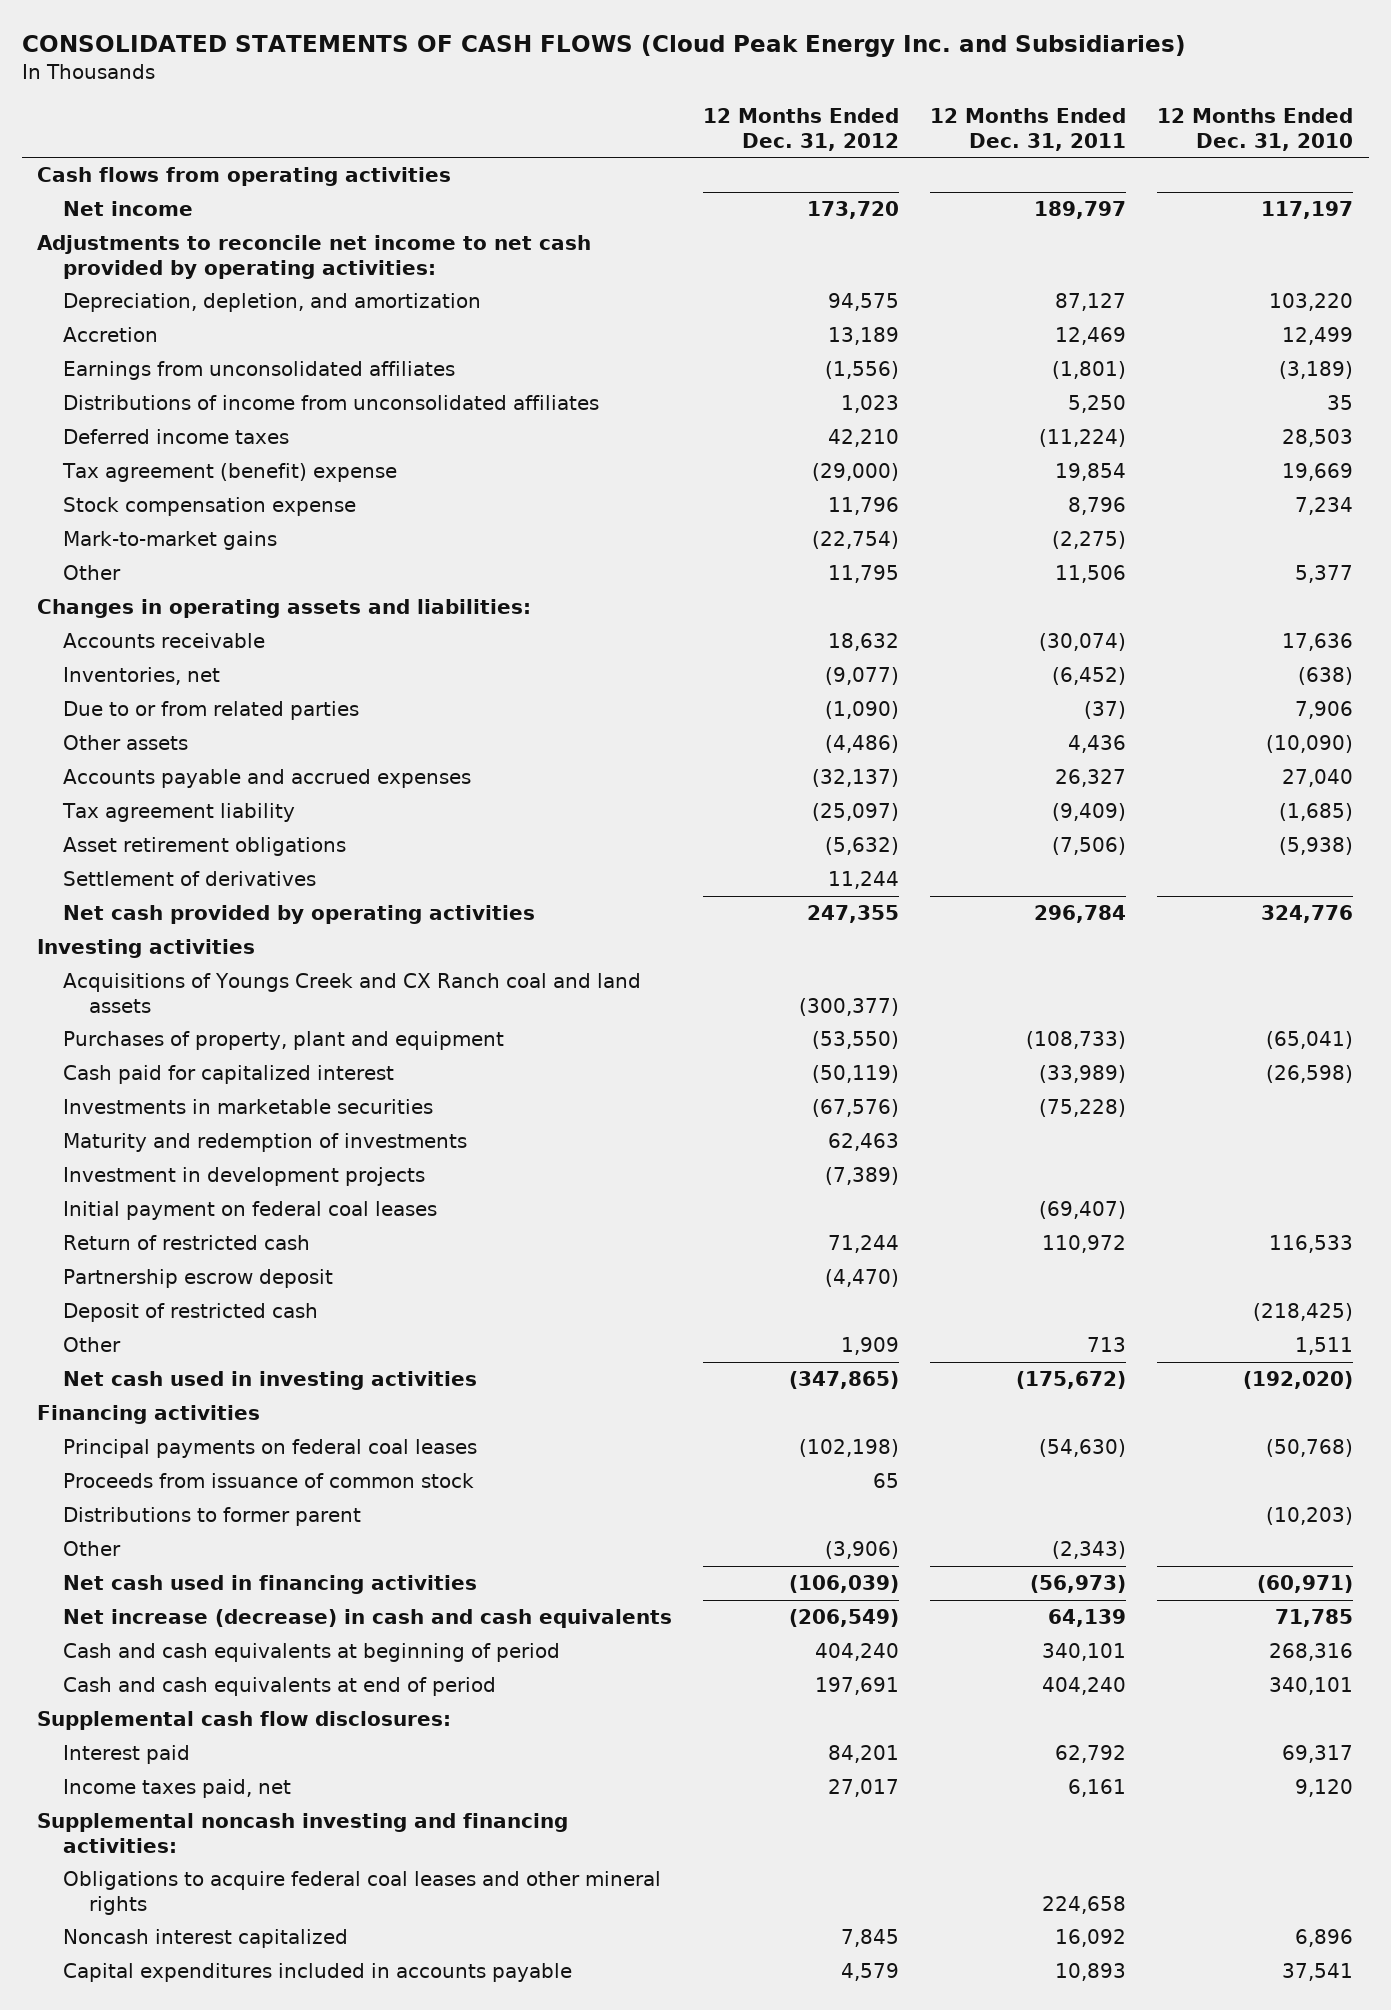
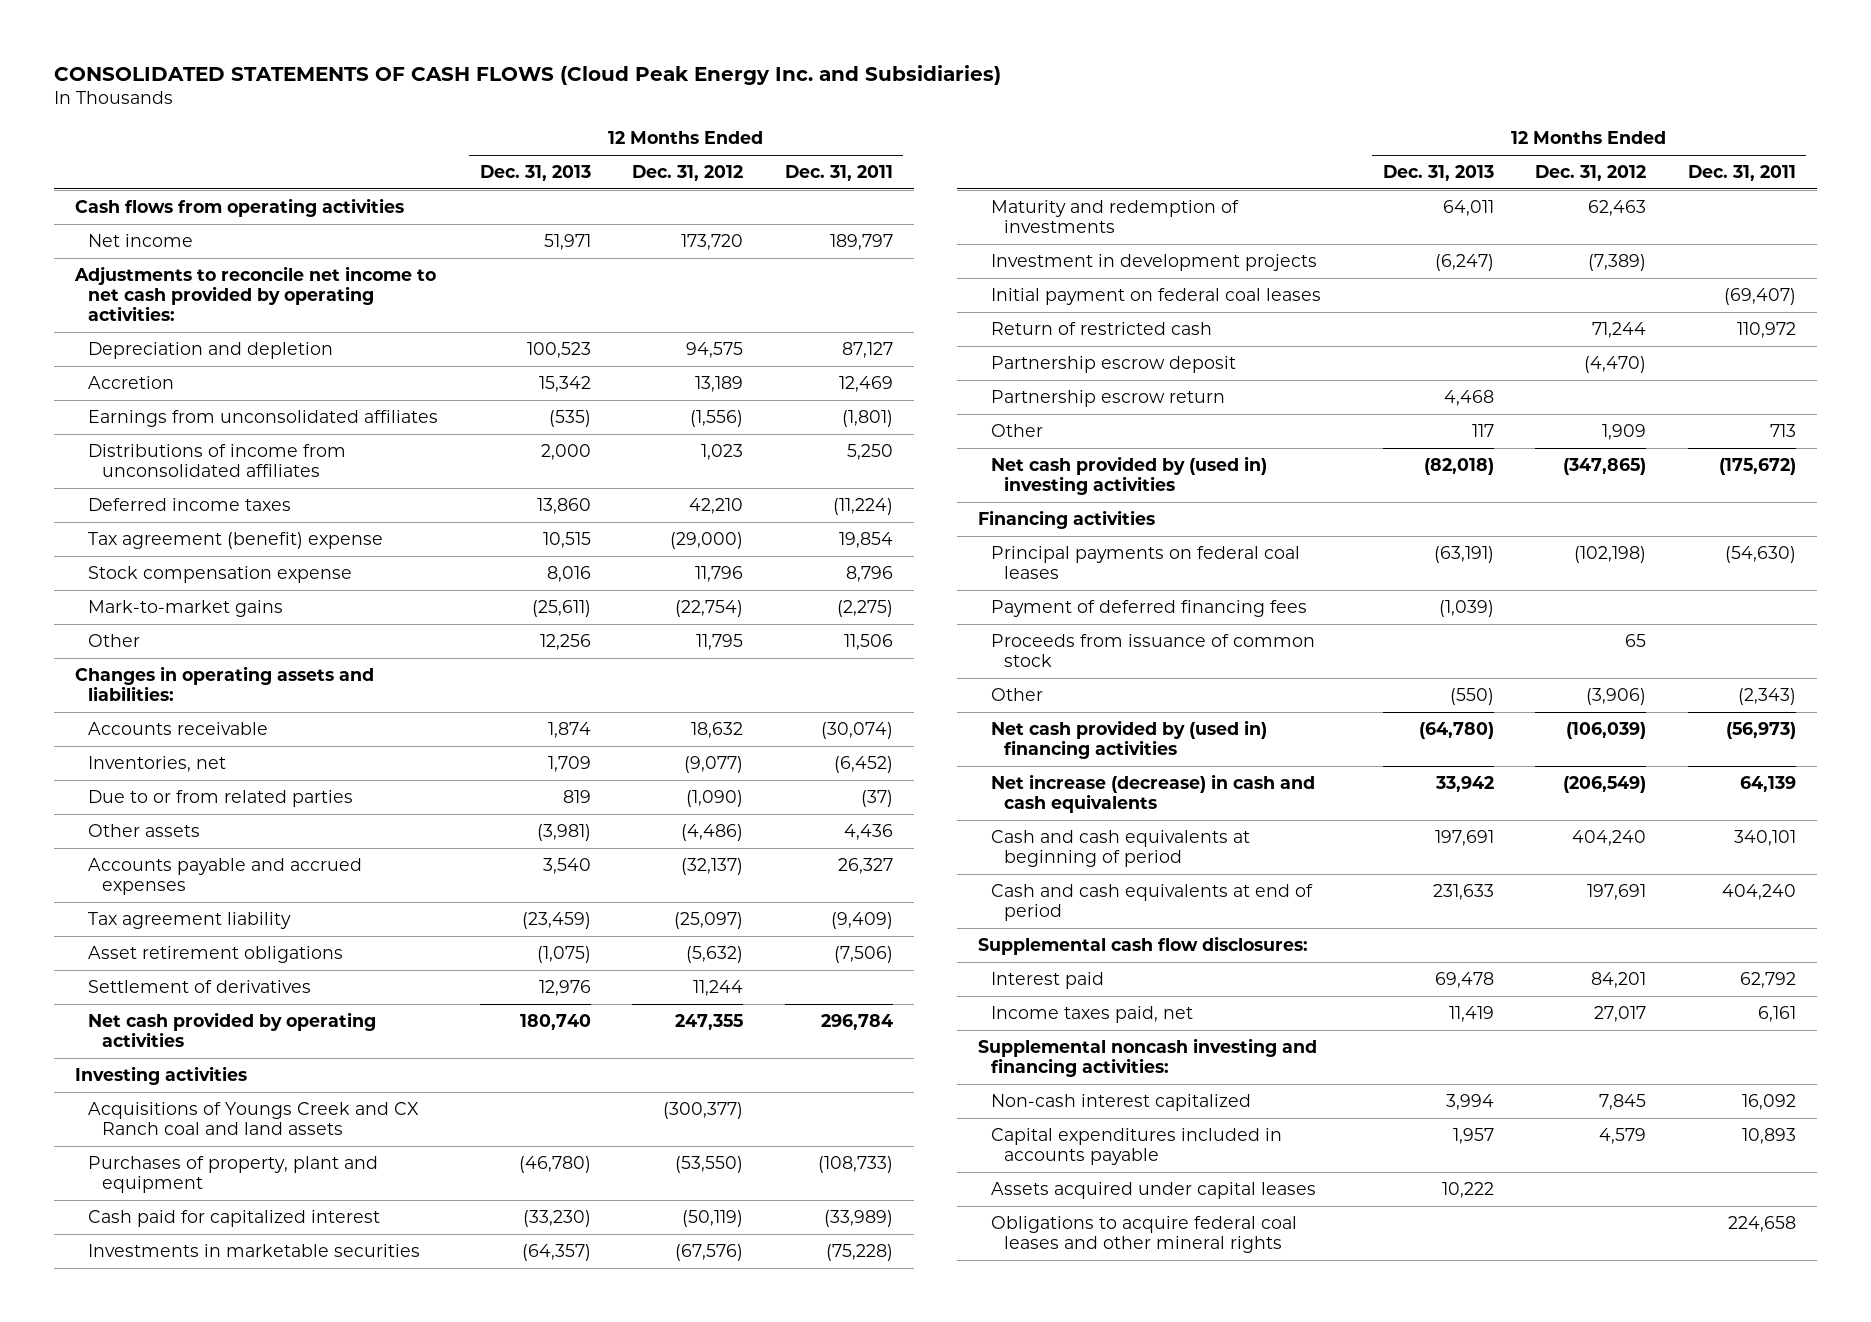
- | 12 Months Ended Dec. 31, 2012 | 12 Months Ended Dec. 31, 2011 | 12 Months Ended Dec. 31, 2010
+ | 12 Months Ended Dec. 31, 2013 | 12 Months Ended Dec. 31, 2012 | 12 Months Ended Dec. 31, 2011
- Depreciation, depletion, and amortization | 94,575 | 87,127 | 103,220
+ Depreciation and depletion | 100,523 | 94,575 | 87,127
- Deposit of restricted cash | | | (218,425)
+ Partnership escrow return | 4,468 | |
- Net cash used in investing activities | (347,865) | (175,672) | (192,020)
+ Net cash provided by (used in) investing activities | (82,018) | (347,865) | (175,672)
+ Payment of deferred financing fees | (1,039) | |
- Distributions to former parent | | | (10,203)
- Net cash used in financing activities | (106,039) | (56,973) | (60,971)
+ Net cash provided by (used in) financing activities | (64,780) | (106,039) | (56,973)
- Noncash interest capitalized | 7,845 | 16,092 | 6,896
+ Non-cash interest capitalized | 3,994 | 7,845 | 16,092
+ Assets acquired under capital leases | 10,222 | |
moved down: Obligations to acquire federal coal leases and other mineral rights | | | 224,658

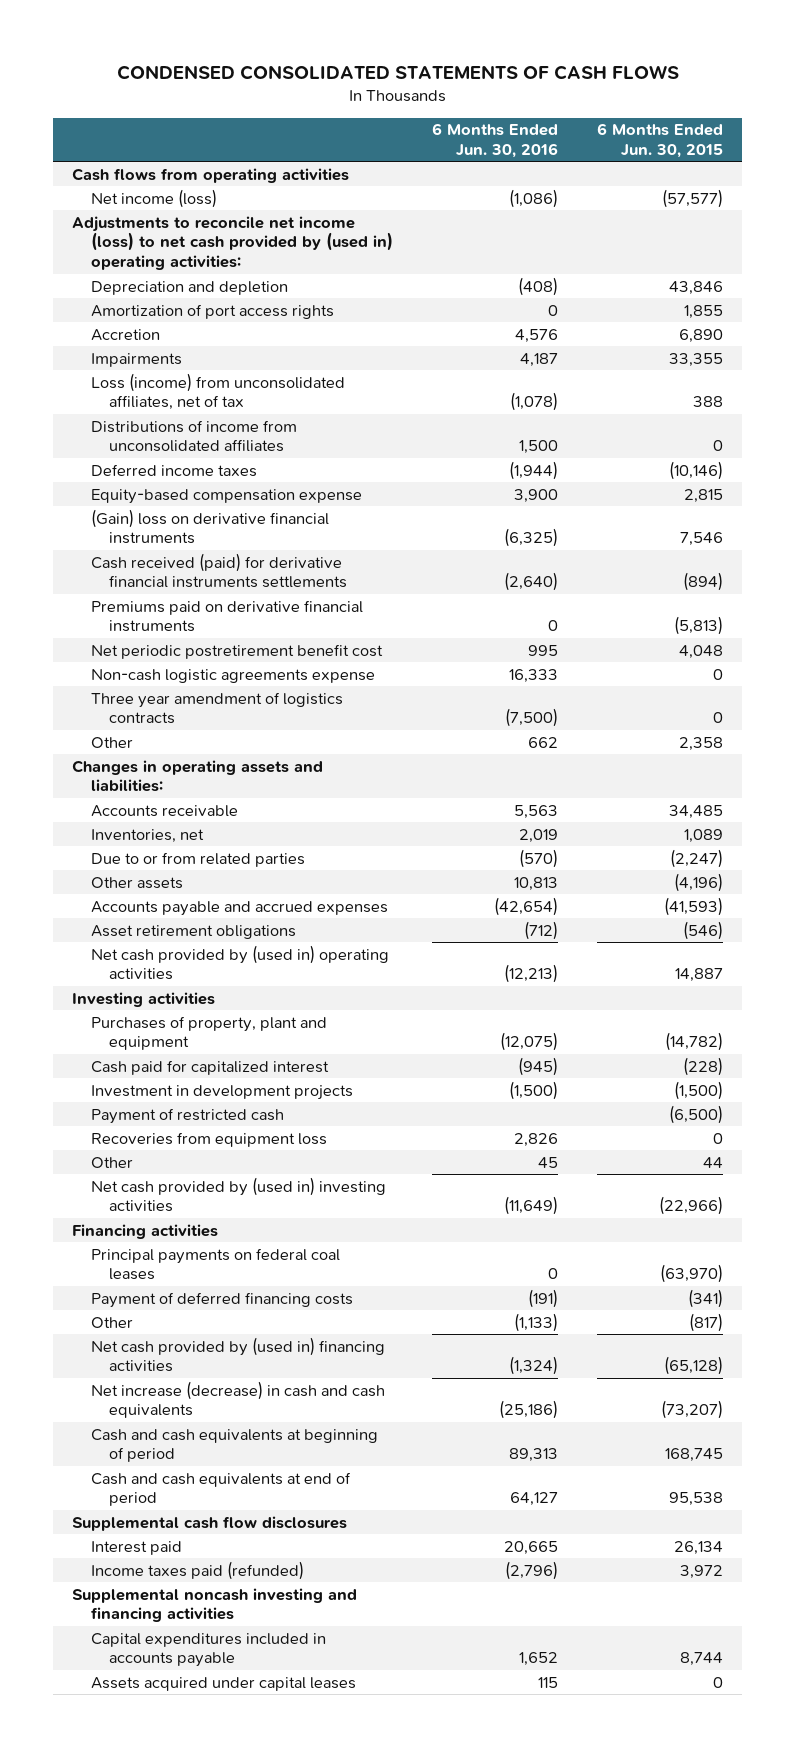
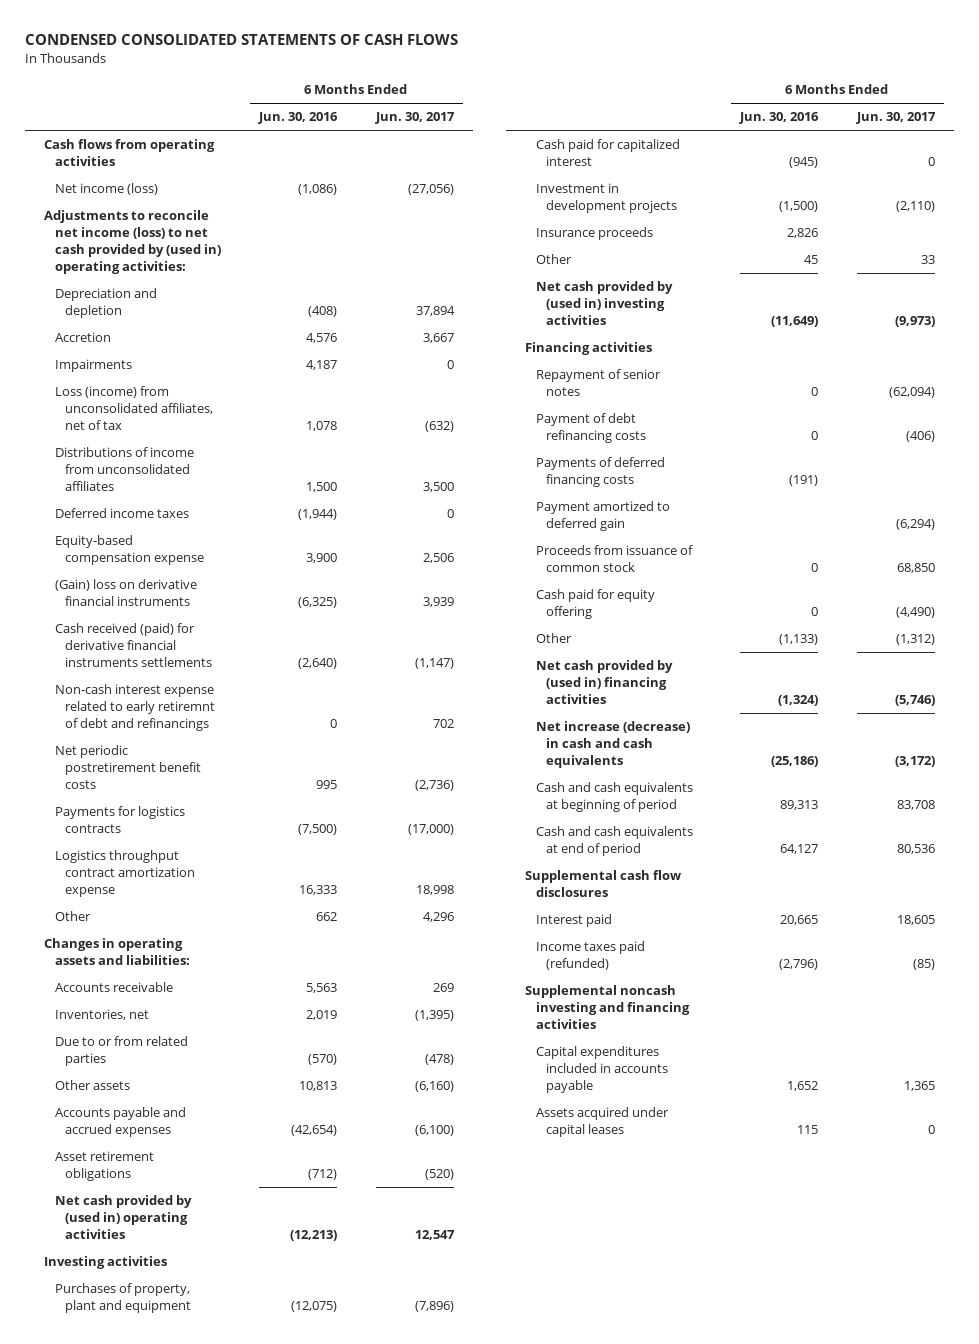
- | 6 Months Ended Jun. 30, 2016 | 6 Months Ended Jun. 30, 2015
+ | 6 Months Ended Jun. 30, 2016 | 6 Months Ended Jun. 30, 2017
- Amortization of port access rights | 0 | 1,855
- Loss (income) from unconsolidated affiliates, net of tax | (1,078) | 388
+ Loss (income) from unconsolidated affiliates, net of tax | 1,078 | (632)
- Premiums paid on derivative financial instruments | 0 | (5,813)
- Net periodic postretirement benefit cost | 995 | 4,048
- Non-cash logistic agreements expense | 16,333 | 0
- Three year amendment of logistics contracts | (7,500) | 0
+ Non-cash interest expense related to early retiremnt of debt and refinancings | 0 | 702
+ Net periodic postretirement benefit costs | 995 | (2,736)
+ Payments for logistics contracts | (7,500) | (17,000)
+ Logistics throughput contract amortization expense | 16,333 | 18,998
- Payment of restricted cash | | (6,500)
- Recoveries from equipment loss | 2,826 | 0
+ Insurance proceeds | 2,826 |
- Principal payments on federal coal leases | 0 | (63,970)
- Payment of deferred financing costs | (191) | (341)
+ Repayment of senior notes | 0 | (62,094)
+ Payment of debt refinancing costs | 0 | (406)
+ Payments of deferred financing costs | (191) |
+ Payment amortized to deferred gain | | (6,294)
+ Proceeds from issuance of common stock | 0 | 68,850
+ Cash paid for equity offering | 0 | (4,490)

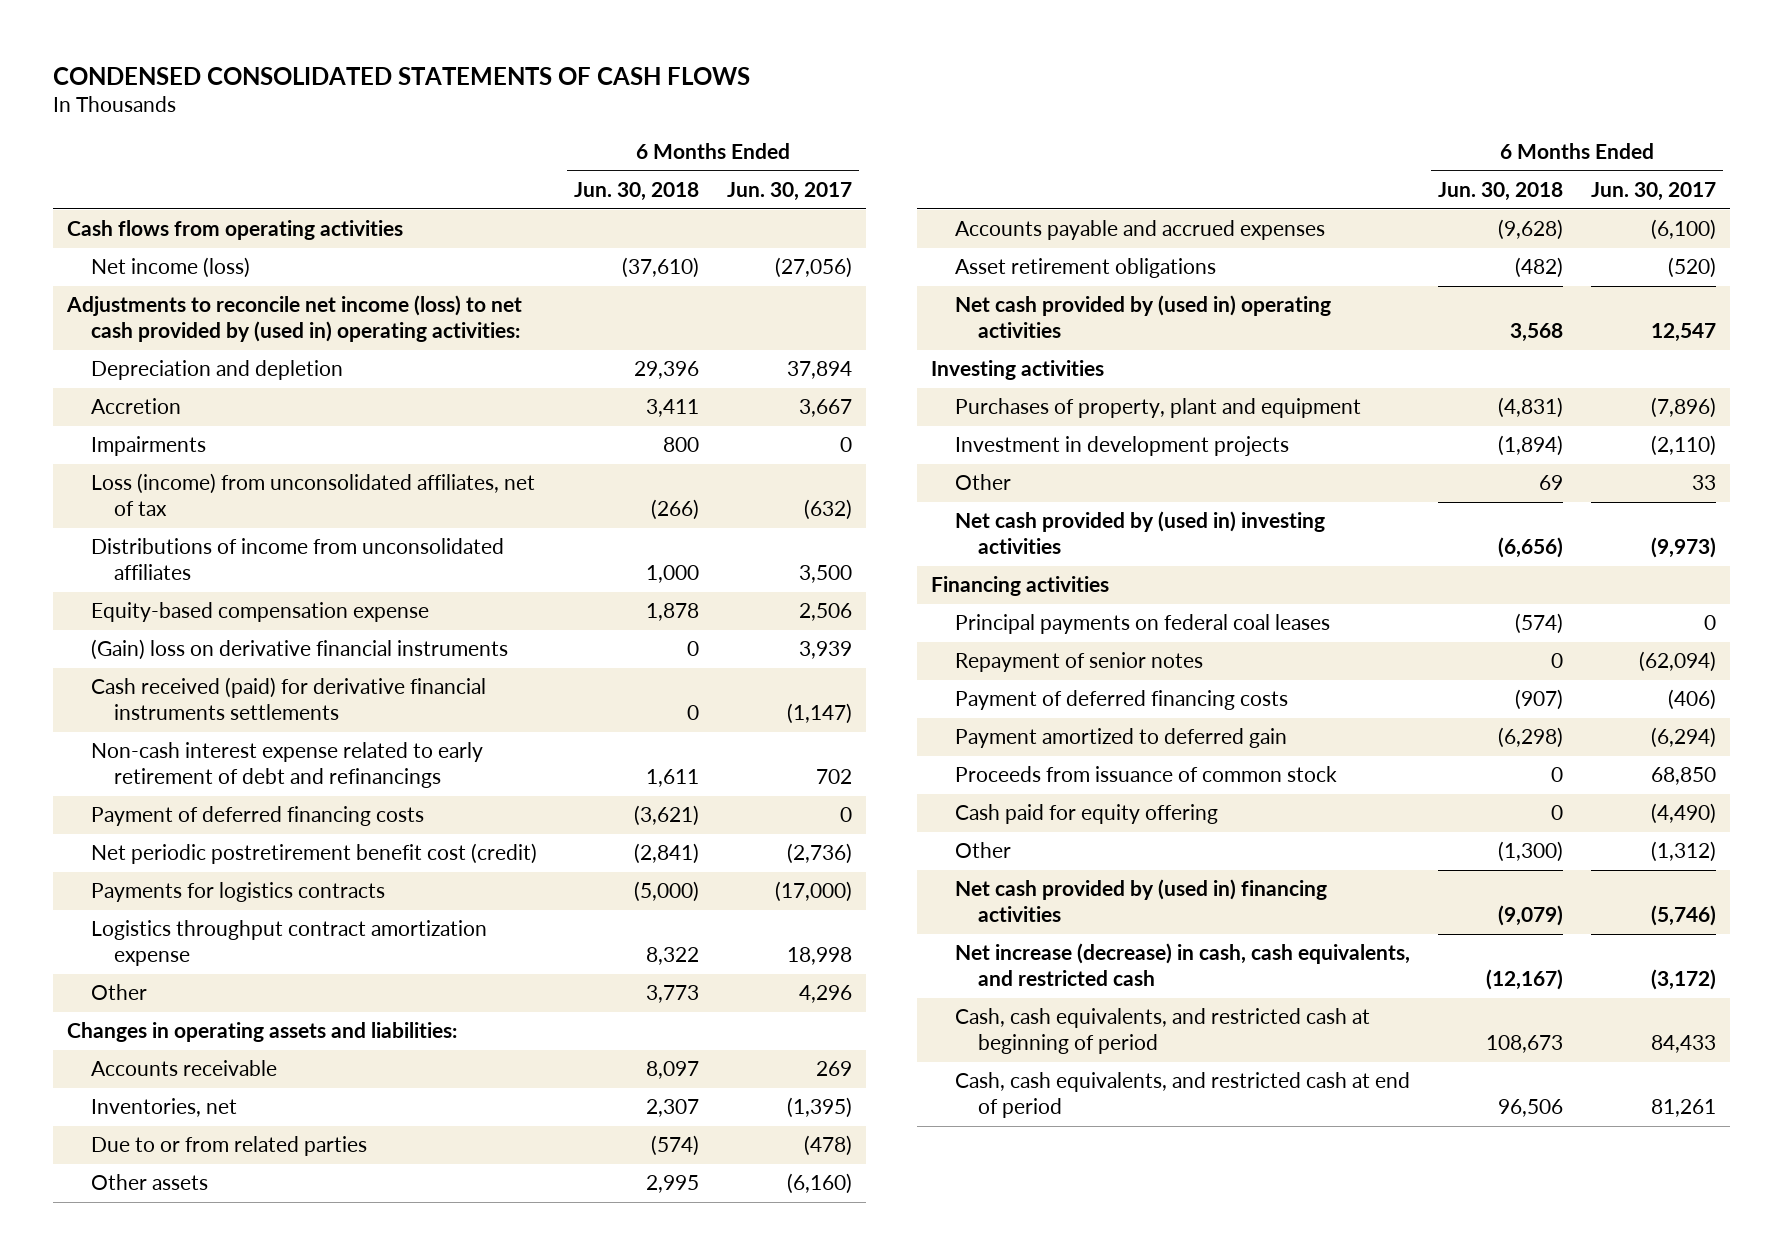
- | 6 Months Ended Jun. 30, 2016 | 6 Months Ended Jun. 30, 2017
+ | 6 Months Ended Jun. 30, 2018 | 6 Months Ended Jun. 30, 2017
- Deferred income taxes | (1,944) | 0
- Non-cash interest expense related to early retiremnt of debt and refinancings | 0 | 702
- Net periodic postretirement benefit costs | 995 | (2,736)
+ Non-cash interest expense related to early retirement of debt and refinancings | 1,611 | 702
+ Payment of deferred financing costs | (3,621) | 0
+ Net periodic postretirement benefit cost (credit) | (2,841) | (2,736)
- Cash paid for capitalized interest | (945) | 0
- Insurance proceeds | 2,826 |
+ Principal payments on federal coal leases | (574) | 0
- Payment of debt refinancing costs | 0 | (406)
- Payments of deferred financing costs | (191) |
+ Payment of deferred financing costs | (907) | (406)
- Net increase (decrease) in cash and cash equivalents | (25,186) | (3,172)
- Cash and cash equivalents at beginning of period | 89,313 | 83,708
- Cash and cash equivalents at end of period | 64,127 | 80,536
- Supplemental cash flow disclosures
- Interest paid | 20,665 | 18,605
- Income taxes paid (refunded) | (2,796) | (85)
- Supplemental noncash investing and financing activities
- Capital expenditures included in accounts payable | 1,652 | 1,365
- Assets acquired under capital leases | 115 | 0
+ Net increase (decrease) in cash, cash equivalents, and restricted cash | (12,167) | (3,172)
+ Cash, cash equivalents, and restricted cash at beginning of period | 108,673 | 84,433
+ Cash, cash equivalents, and restricted cash at end of period | 96,506 | 81,261

